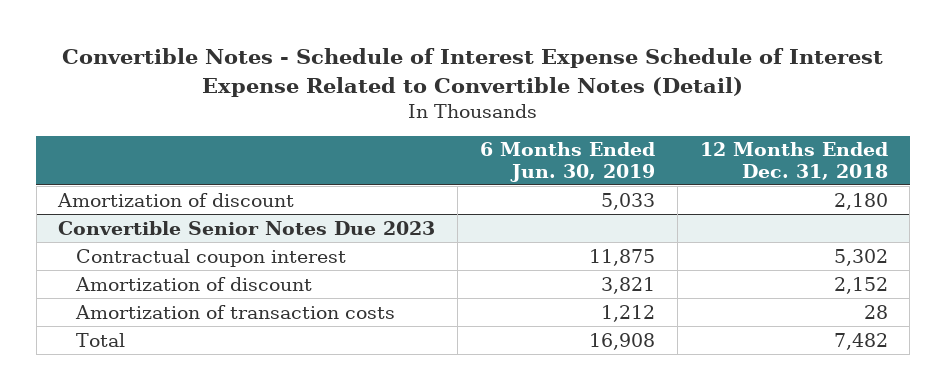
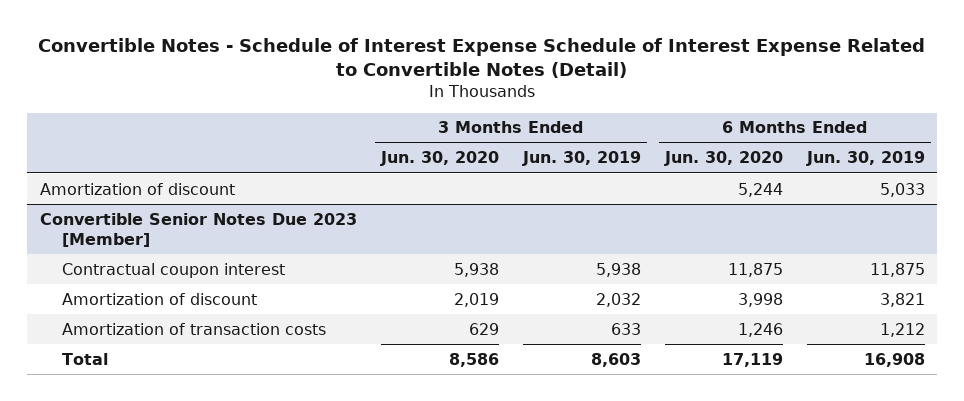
- | 6 Months Ended Jun. 30, 2019 | 12 Months Ended Dec. 31, 2018
+ | 3 Months Ended Jun. 30, 2020 | 3 Months Ended Jun. 30, 2019 | 6 Months Ended Jun. 30, 2020 | 6 Months Ended Jun. 30, 2019
- Convertible Senior Notes Due 2023
+ Convertible Senior Notes Due 2023 [Member]

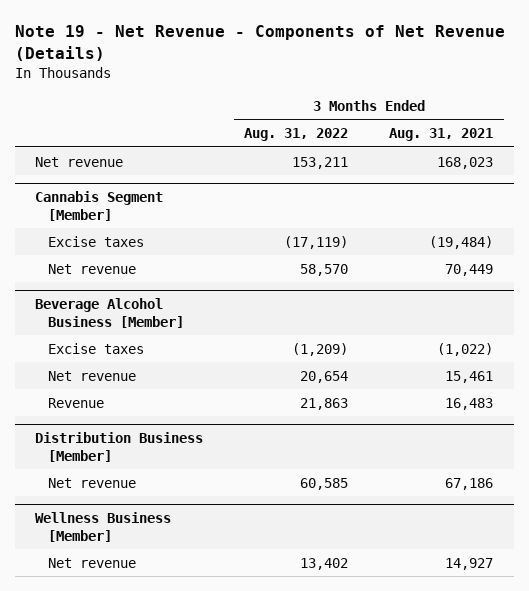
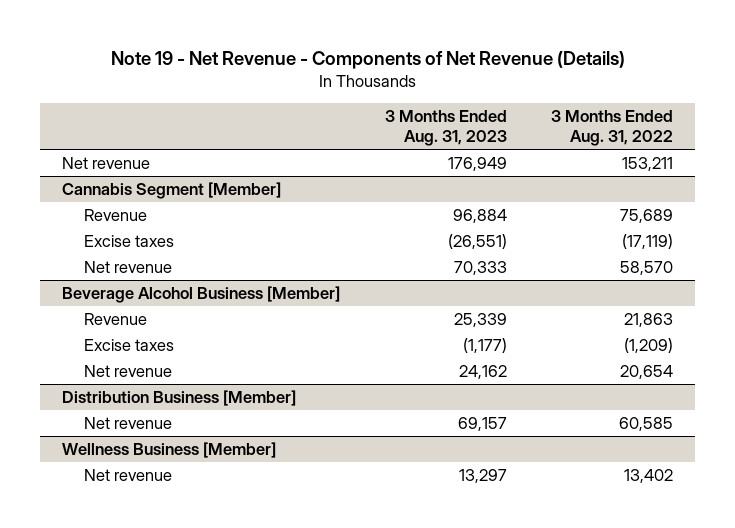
- | 3 Months Ended Aug. 31, 2022 | 3 Months Ended Aug. 31, 2021
+ | 3 Months Ended Aug. 31, 2023 | 3 Months Ended Aug. 31, 2022
@ Cannabis Segment [Member]
+ Revenue | 96,884 | 75,689
@ Beverage Alcohol Business [Member]
moved up: Revenue | 25,339 | 21,863

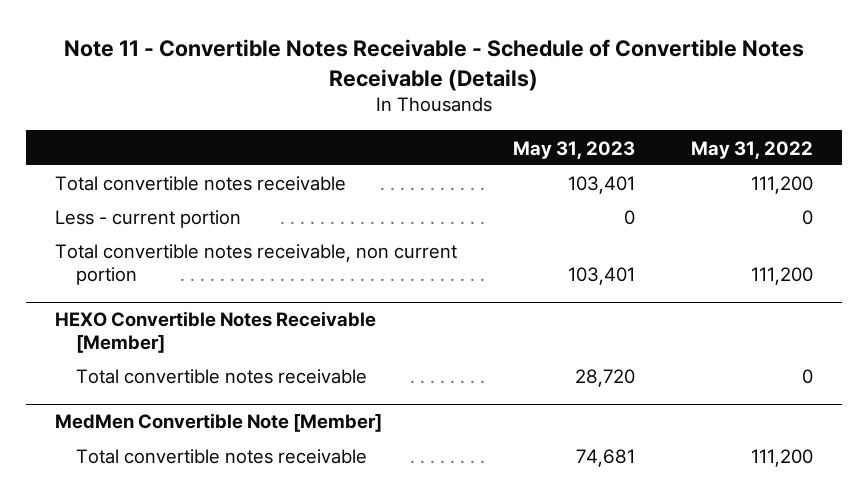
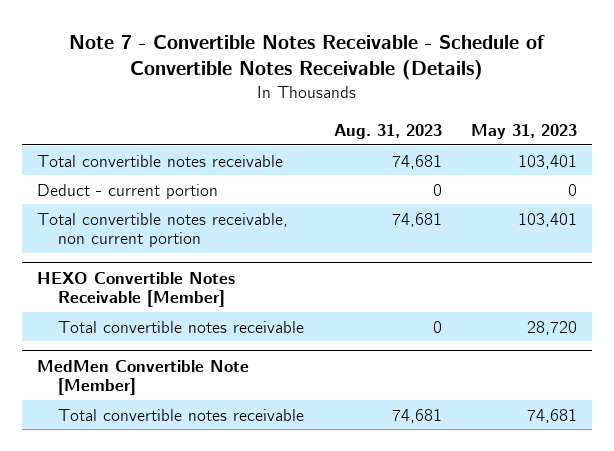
- Note 11 - Convertible Notes Receivable - Schedule of Convertible Notes Receivable (Details)
+ Note 7 - Convertible Notes Receivable - Schedule of Convertible Notes Receivable (Details)
- | May 31, 2023 | May 31, 2022
+ | Aug. 31, 2023 | May 31, 2023
- Less - current portion | 0 | 0
+ Deduct - current portion | 0 | 0

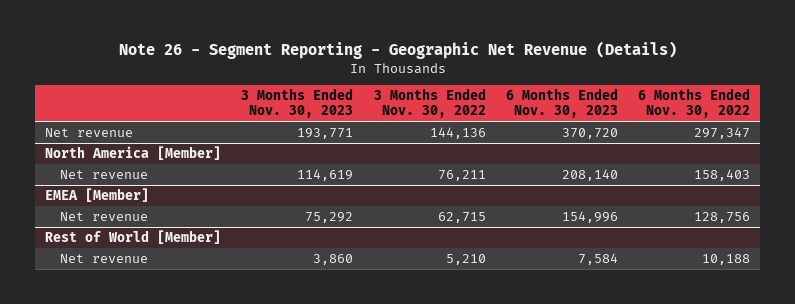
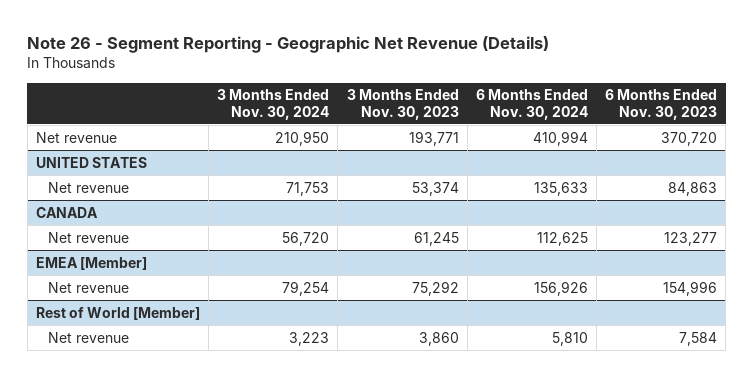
- | 3 Months Ended Nov. 30, 2023 | 3 Months Ended Nov. 30, 2022 | 6 Months Ended Nov. 30, 2023 | 6 Months Ended Nov. 30, 2022
+ | 3 Months Ended Nov. 30, 2024 | 3 Months Ended Nov. 30, 2023 | 6 Months Ended Nov. 30, 2024 | 6 Months Ended Nov. 30, 2023
- North America [Member]
- Net revenue | 114,619 | 76,211 | 208,140 | 158,403
+ UNITED STATES
+ Net revenue | 71,753 | 53,374 | 135,633 | 84,863
+ CANADA
+ Net revenue | 56,720 | 61,245 | 112,625 | 123,277

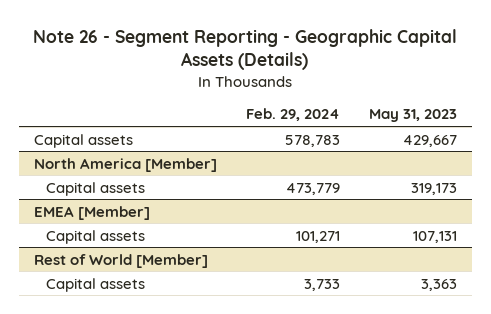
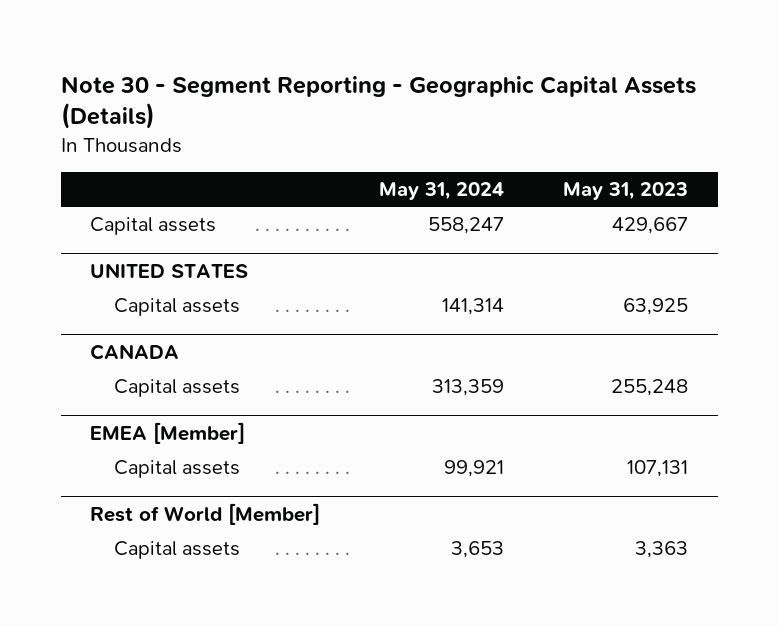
- Note 26 - Segment Reporting - Geographic Capital Assets (Details)
+ Note 30 - Segment Reporting - Geographic Capital Assets (Details)
- | Feb. 29, 2024 | May 31, 2023
+ | May 31, 2024 | May 31, 2023
- North America [Member]
- Capital assets | 473,779 | 319,173
+ UNITED STATES
+ Capital assets | 141,314 | 63,925
+ CANADA
+ Capital assets | 313,359 | 255,248

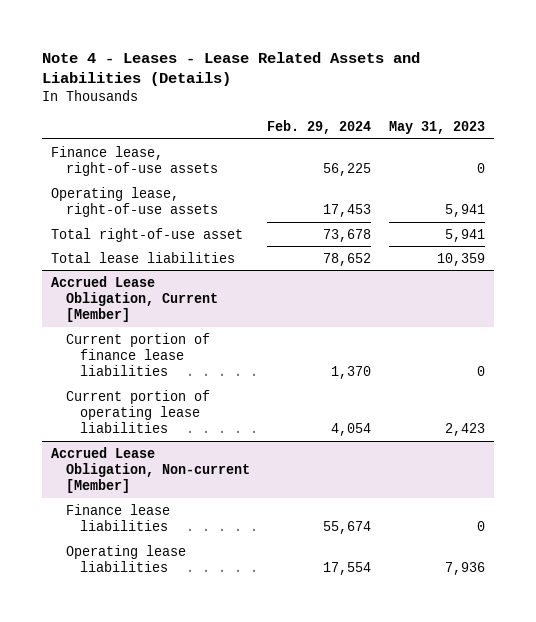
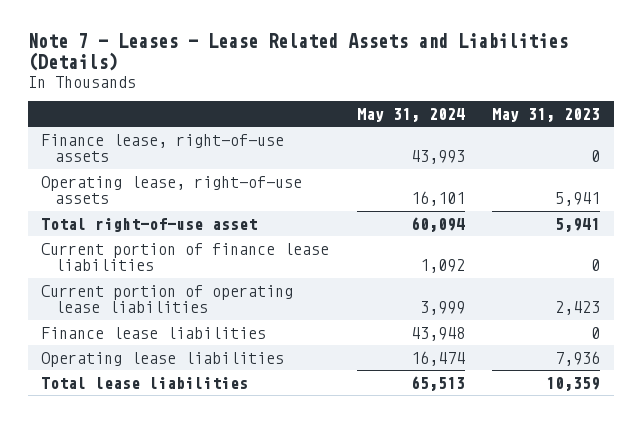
- Note 4 - Leases - Lease Related Assets and Liabilities (Details)
+ Note 7 - Leases - Lease Related Assets and Liabilities (Details)
- | Feb. 29, 2024 | May 31, 2023
+ | May 31, 2024 | May 31, 2023
- Accrued Lease Obligation, Current [Member]
- Accrued Lease Obligation, Non-current [Member]
moved down: Total lease liabilities | 65,513 | 10,359

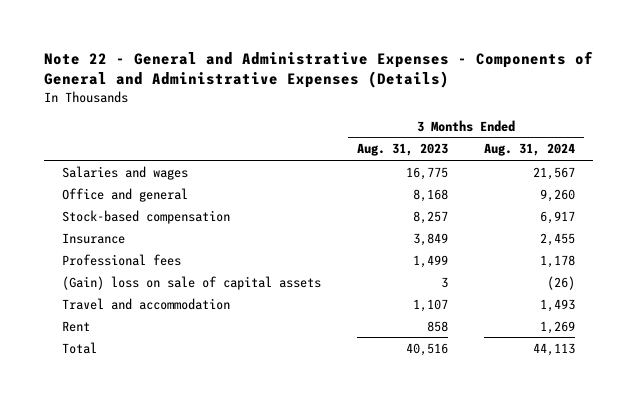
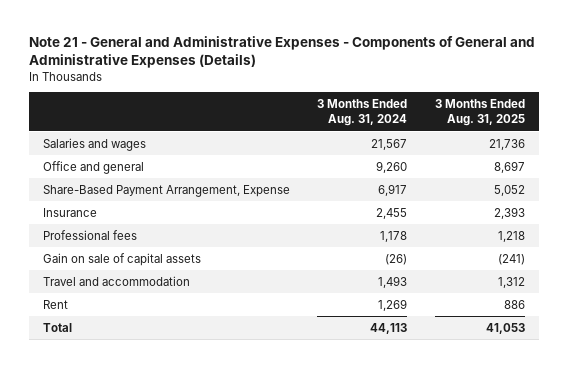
- Note 22 - General and Administrative Expenses - Components of General and Administrative Expenses (Details)
+ Note 21 - General and Administrative Expenses - Components of General and Administrative Expenses (Details)
- | 3 Months Ended Aug. 31, 2023 | 3 Months Ended Aug. 31, 2024
+ | 3 Months Ended Aug. 31, 2024 | 3 Months Ended Aug. 31, 2025
- Stock-based compensation | 8,257 | 6,917
+ Share-Based Payment Arrangement, Expense | 6,917 | 5,052
- (Gain) loss on sale of capital assets | 3 | (26)
+ Gain on sale of capital assets | (26) | (241)

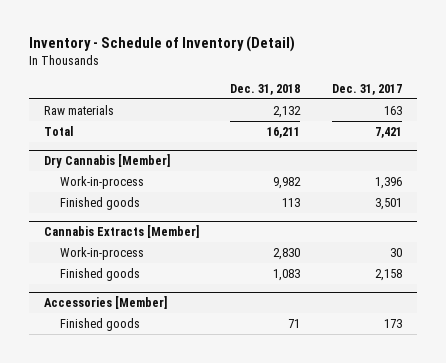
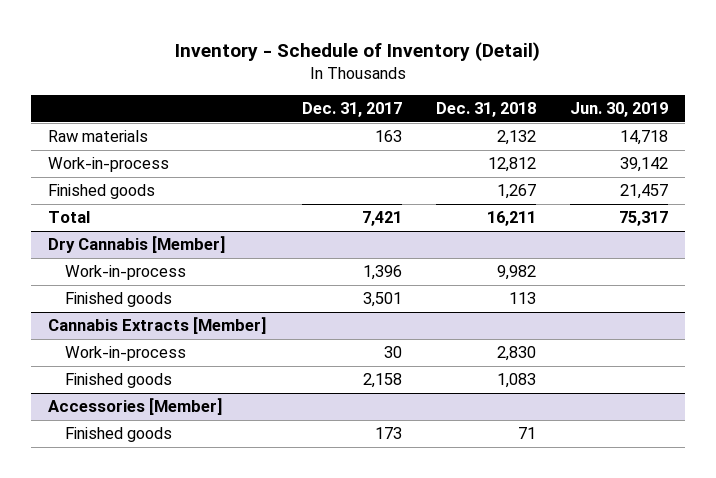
- | Dec. 31, 2018 | Dec. 31, 2017
+ | Dec. 31, 2017 | Dec. 31, 2018 | Jun. 30, 2019
+ Work-in-process | | 12,812 | 39,142
+ Finished goods | | 1,267 | 21,457

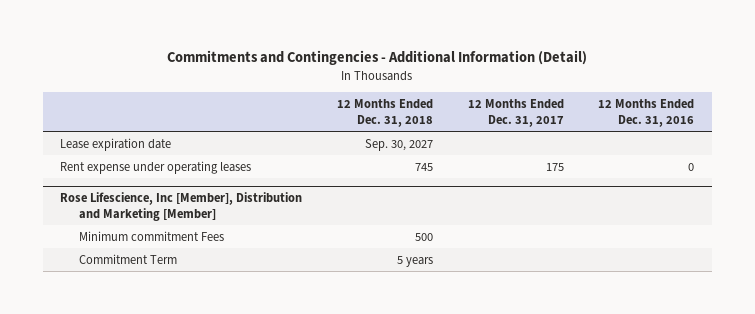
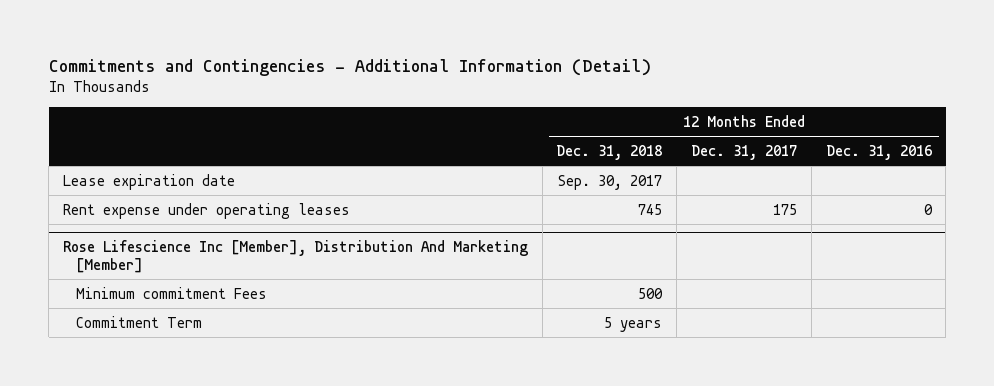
- Lease expiration date | Sep. 30, 2027 | |
+ Lease expiration date | Sep. 30, 2017 | |
- Rose Lifescience, Inc [Member], Distribution and Marketing [Member]
+ Rose Lifescience Inc [Member], Distribution And Marketing [Member]

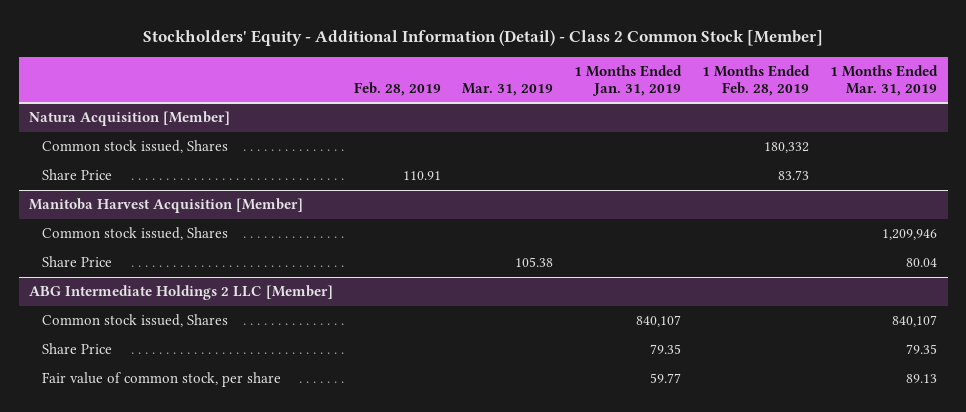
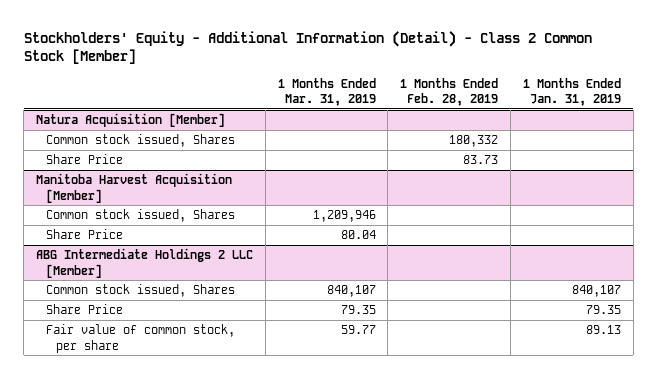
- | Feb. 28, 2019 | Mar. 31, 2019 | 1 Months Ended Jan. 31, 2019 | 1 Months Ended Feb. 28, 2019 | 1 Months Ended Mar. 31, 2019
+ | 1 Months Ended Mar. 31, 2019 | 1 Months Ended Feb. 28, 2019 | 1 Months Ended Jan. 31, 2019
@ ABG Intermediate Holdings 2 LLC [Member]
- Fair value of common stock, per share | | | 59.77 | | 89.13
+ Fair value of common stock, per share | 59.77 | | 89.13

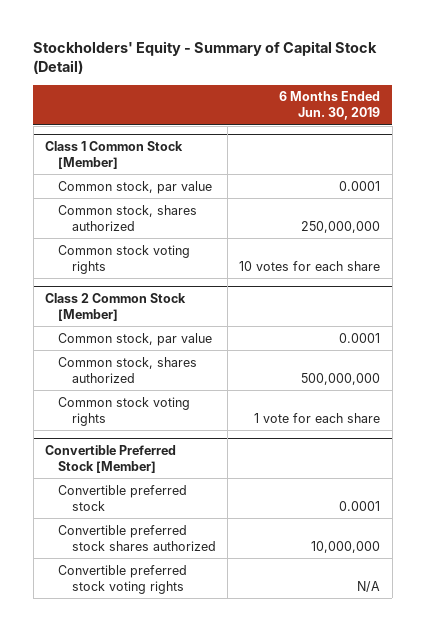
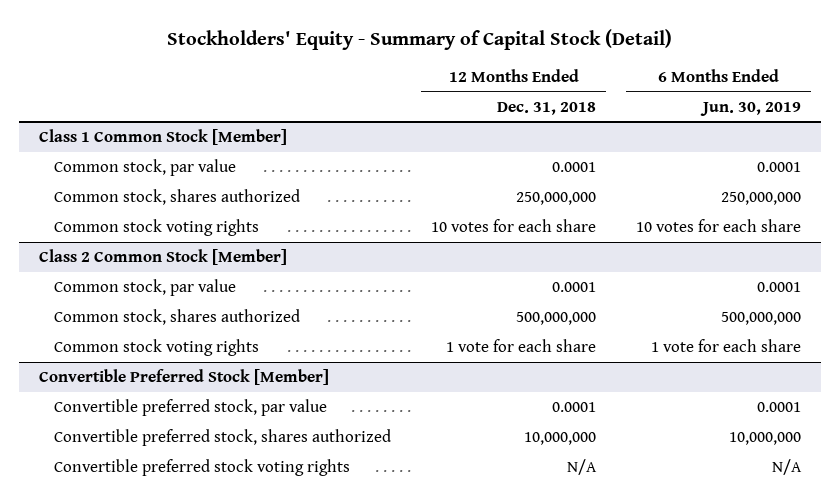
- | 6 Months Ended Jun. 30, 2019
+ | 12 Months Ended Dec. 31, 2018 | 6 Months Ended Jun. 30, 2019
@ Convertible Preferred Stock [Member]
- Convertible preferred stock | 0.0001
- Convertible preferred stock shares authorized | 10,000,000
+ Convertible preferred stock, par value | 0.0001 | 0.0001
+ Convertible preferred stock, shares authorized | 10,000,000 | 10,000,000

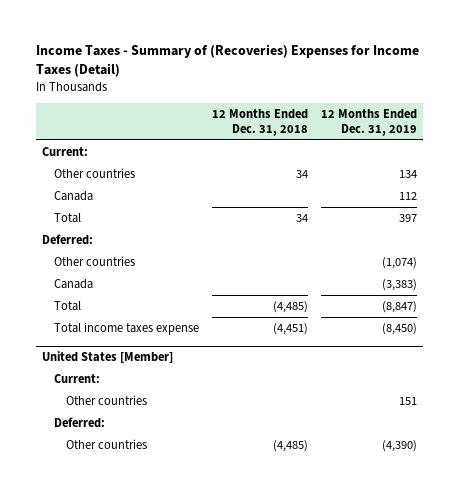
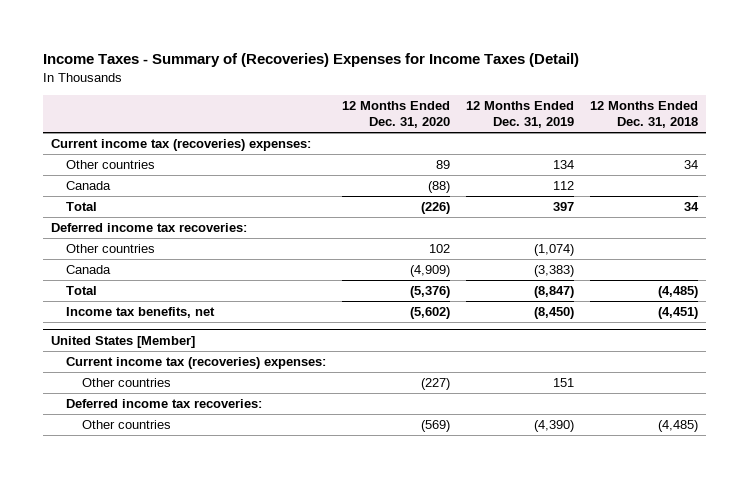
- | 12 Months Ended Dec. 31, 2018 | 12 Months Ended Dec. 31, 2019
+ | 12 Months Ended Dec. 31, 2020 | 12 Months Ended Dec. 31, 2019 | 12 Months Ended Dec. 31, 2018
- Current:
+ Current income tax (recoveries) expenses:
- Deferred:
+ Deferred income tax recoveries:
- Total income taxes expense | (4,451) | (8,450)
+ Income tax benefits, net | (5,602) | (8,450) | (4,451)
@ United States [Member]
- Current:
+ Current income tax (recoveries) expenses:
- Deferred:
+ Deferred income tax recoveries:

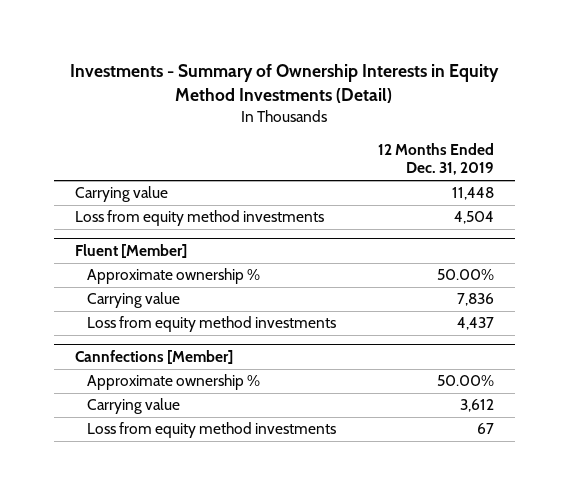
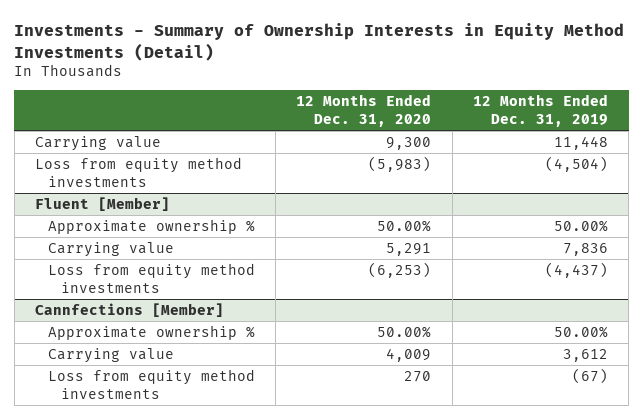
- | 12 Months Ended Dec. 31, 2019
+ | 12 Months Ended Dec. 31, 2020 | 12 Months Ended Dec. 31, 2019
- Loss from equity method investments | 4,504
+ Loss from equity method investments | (5,983) | (4,504)
@ Fluent [Member]
- Loss from equity method investments | 4,437
+ Loss from equity method investments | (6,253) | (4,437)
@ Cannfections [Member]
- Loss from equity method investments | 67
+ Loss from equity method investments | 270 | (67)

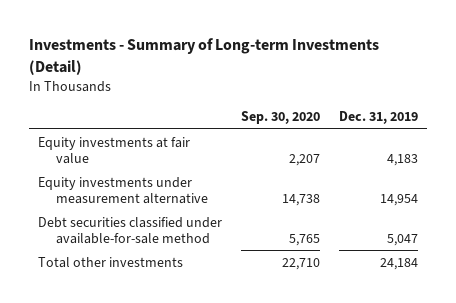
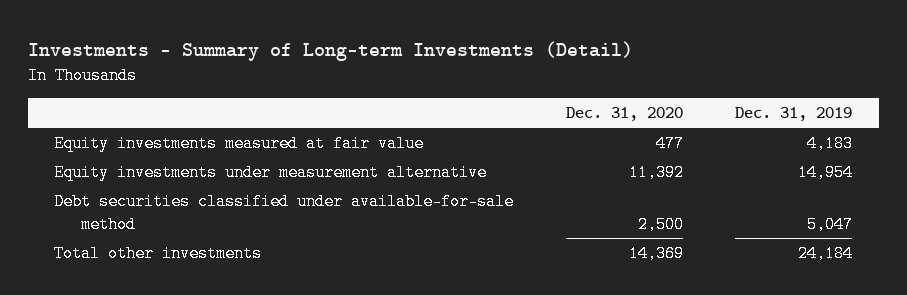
- | Sep. 30, 2020 | Dec. 31, 2019
+ | Dec. 31, 2020 | Dec. 31, 2019
- Equity investments at fair value | 2,207 | 4,183
+ Equity investments measured at fair value | 477 | 4,183

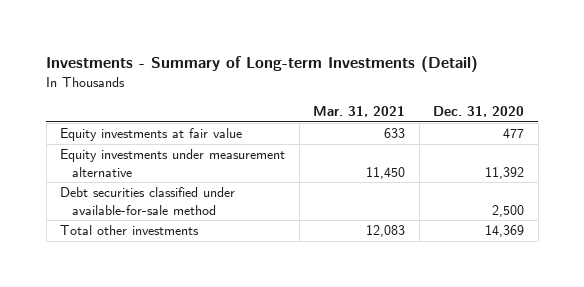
- | Dec. 31, 2020 | Dec. 31, 2019
+ | Mar. 31, 2021 | Dec. 31, 2020
- Equity investments measured at fair value | 477 | 4,183
+ Equity investments at fair value | 633 | 477

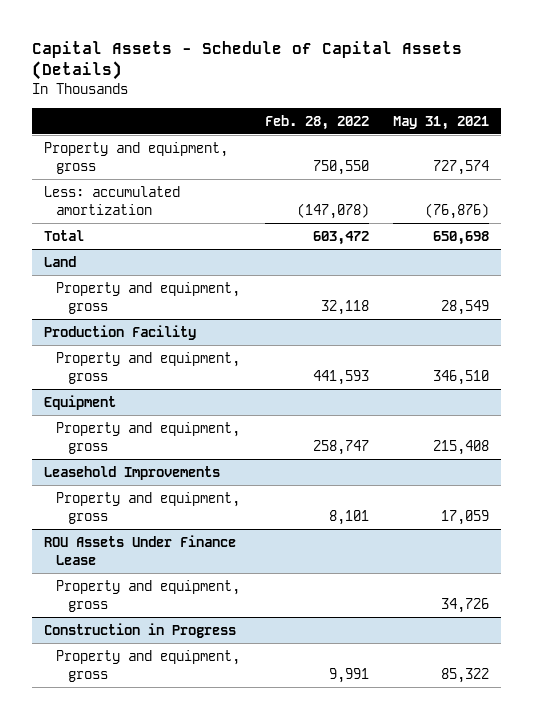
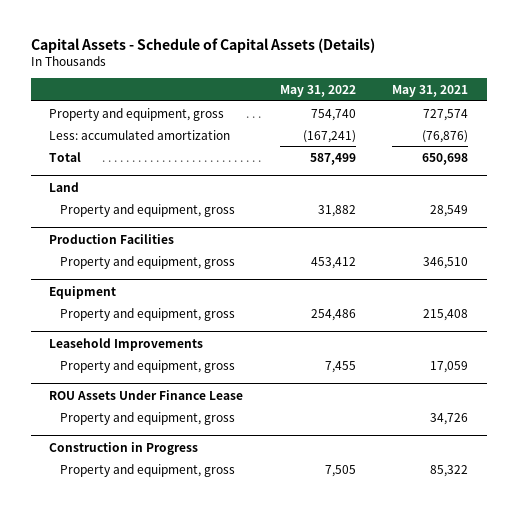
- | Feb. 28, 2022 | May 31, 2021
+ | May 31, 2022 | May 31, 2021
- Production Facility
+ Production Facilities

